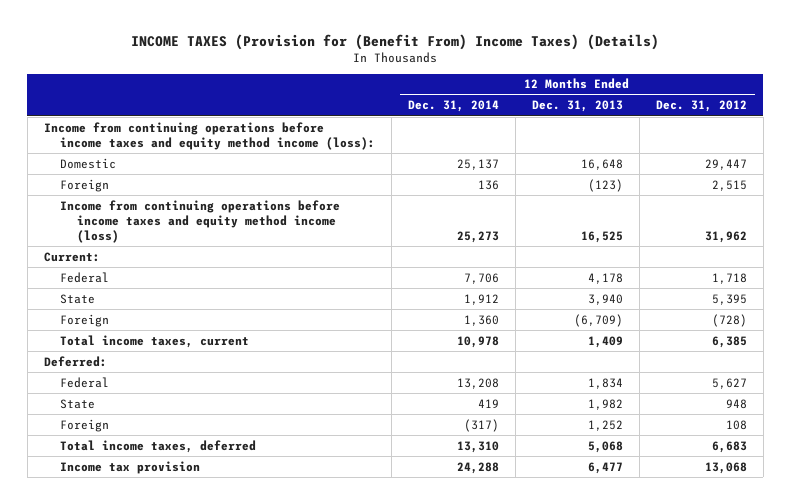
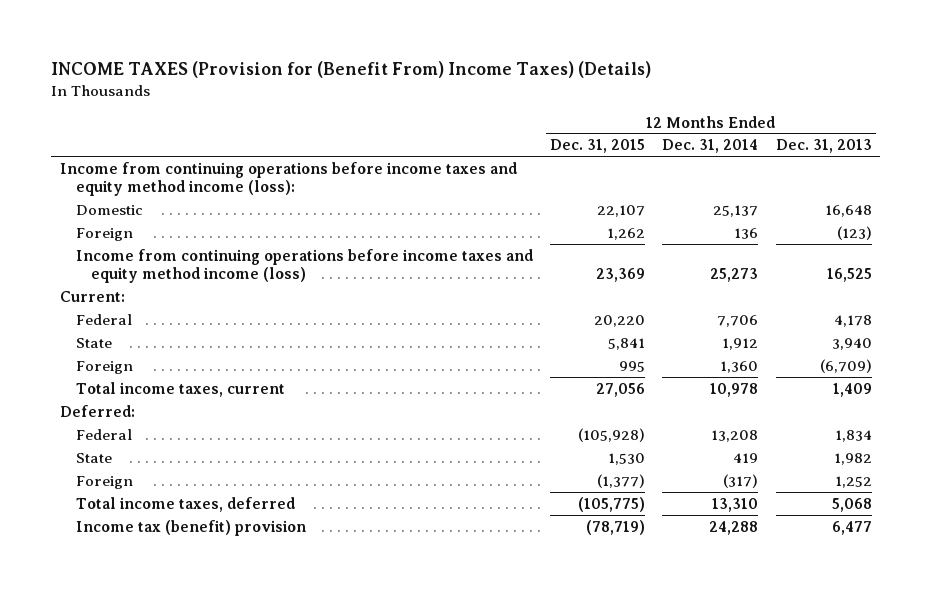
- | 12 Months Ended Dec. 31, 2014 | 12 Months Ended Dec. 31, 2013 | 12 Months Ended Dec. 31, 2012
+ | 12 Months Ended Dec. 31, 2015 | 12 Months Ended Dec. 31, 2014 | 12 Months Ended Dec. 31, 2013
- Income tax provision | 24,288 | 6,477 | 13,068
+ Income tax (benefit) provision | (78,719) | 24,288 | 6,477

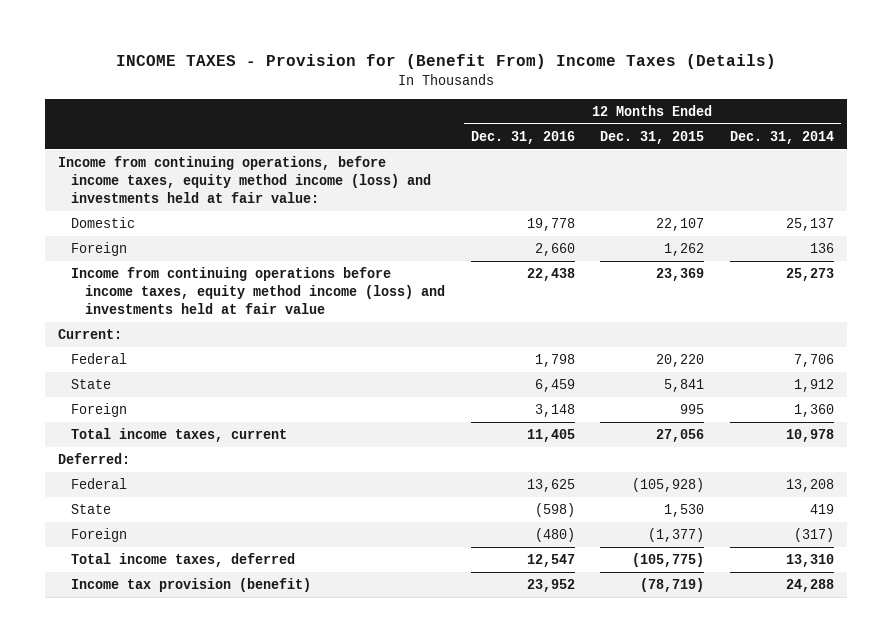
- INCOME TAXES (Provision for (Benefit From) Income Taxes) (Details)
+ INCOME TAXES - Provision for (Benefit From) Income Taxes (Details)
- | 12 Months Ended Dec. 31, 2015 | 12 Months Ended Dec. 31, 2014 | 12 Months Ended Dec. 31, 2013
+ | 12 Months Ended Dec. 31, 2016 | 12 Months Ended Dec. 31, 2015 | 12 Months Ended Dec. 31, 2014
- Income from continuing operations before income taxes and equity method income (loss):
+ Income from continuing operations, before income taxes, equity method income (loss) and investments held at fair value:
- Income from continuing operations before income taxes and equity method income (loss) | 23,369 | 25,273 | 16,525
+ Income from continuing operations before income taxes, equity method income (loss) and investments held at fair value | 22,438 | 23,369 | 25,273
- Income tax (benefit) provision | (78,719) | 24,288 | 6,477
+ Income tax provision (benefit) | 23,952 | (78,719) | 24,288

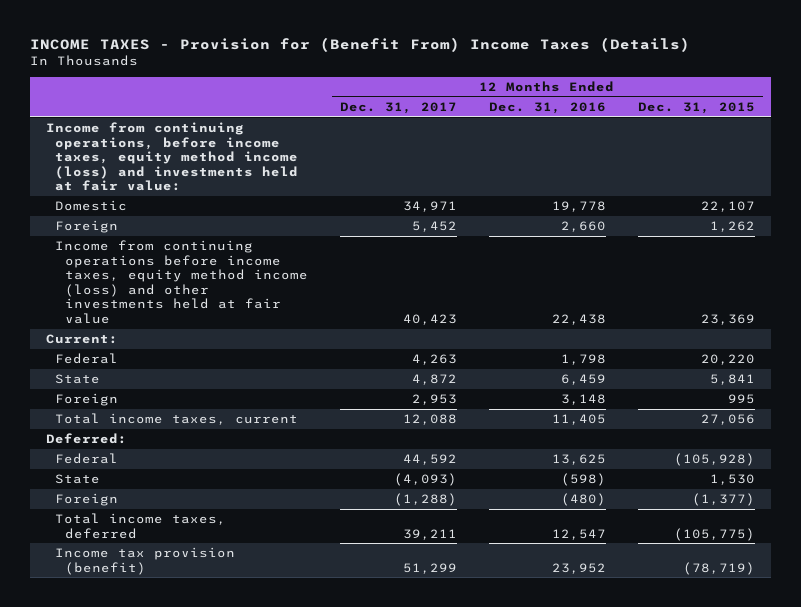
- | 12 Months Ended Dec. 31, 2016 | 12 Months Ended Dec. 31, 2015 | 12 Months Ended Dec. 31, 2014
+ | 12 Months Ended Dec. 31, 2017 | 12 Months Ended Dec. 31, 2016 | 12 Months Ended Dec. 31, 2015
- Income from continuing operations before income taxes, equity method income (loss) and investments held at fair value | 22,438 | 23,369 | 25,273
+ Income from continuing operations before income taxes, equity method income (loss) and other investments held at fair value | 40,423 | 22,438 | 23,369

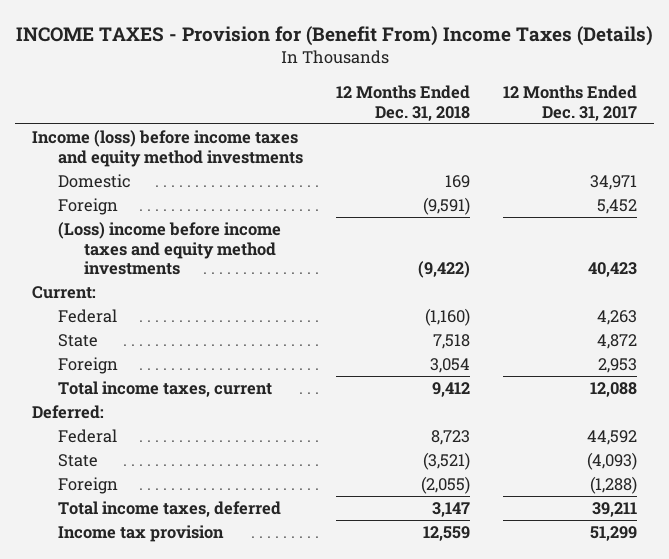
- | 12 Months Ended Dec. 31, 2017 | 12 Months Ended Dec. 31, 2016 | 12 Months Ended Dec. 31, 2015
+ | 12 Months Ended Dec. 31, 2018 | 12 Months Ended Dec. 31, 2017
- Income from continuing operations, before income taxes, equity method income (loss) and investments held at fair value:
+ Income (loss) before income taxes and equity method investments
- Income from continuing operations before income taxes, equity method income (loss) and other investments held at fair value | 40,423 | 22,438 | 23,369
+ (Loss) income before income taxes and equity method investments | (9,422) | 40,423
- Income tax provision (benefit) | 51,299 | 23,952 | (78,719)
+ Income tax provision | 12,559 | 51,299

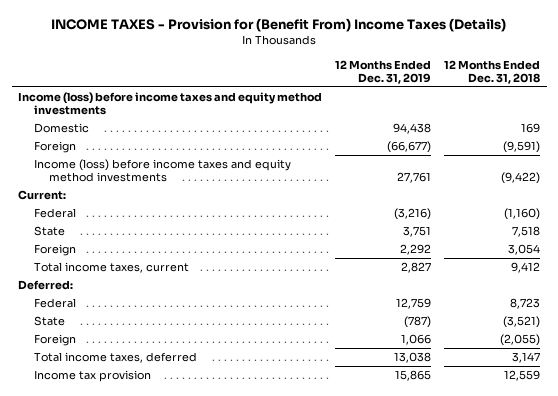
- | 12 Months Ended Dec. 31, 2018 | 12 Months Ended Dec. 31, 2017
+ | 12 Months Ended Dec. 31, 2019 | 12 Months Ended Dec. 31, 2018
- (Loss) income before income taxes and equity method investments | (9,422) | 40,423
+ Income (loss) before income taxes and equity method investments | 27,761 | (9,422)

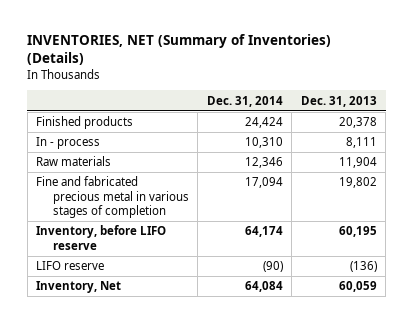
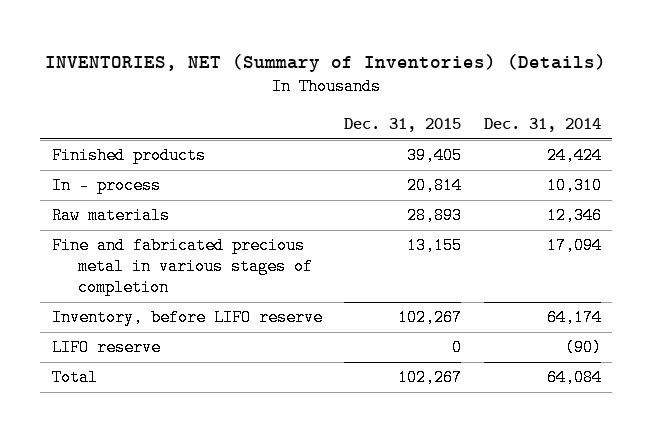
- | Dec. 31, 2014 | Dec. 31, 2013
+ | Dec. 31, 2015 | Dec. 31, 2014
- Inventory, Net | 64,084 | 60,059
+ Total | 102,267 | 64,084

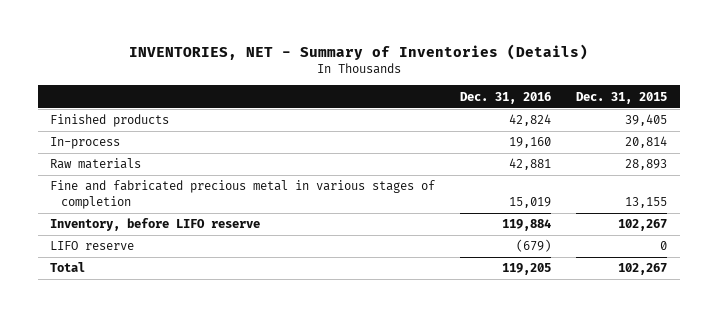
- INVENTORIES, NET (Summary of Inventories) (Details)
+ INVENTORIES, NET - Summary of Inventories (Details)
- | Dec. 31, 2015 | Dec. 31, 2014
+ | Dec. 31, 2016 | Dec. 31, 2015
- In - process | 20,814 | 10,310
+ In-process | 19,160 | 20,814

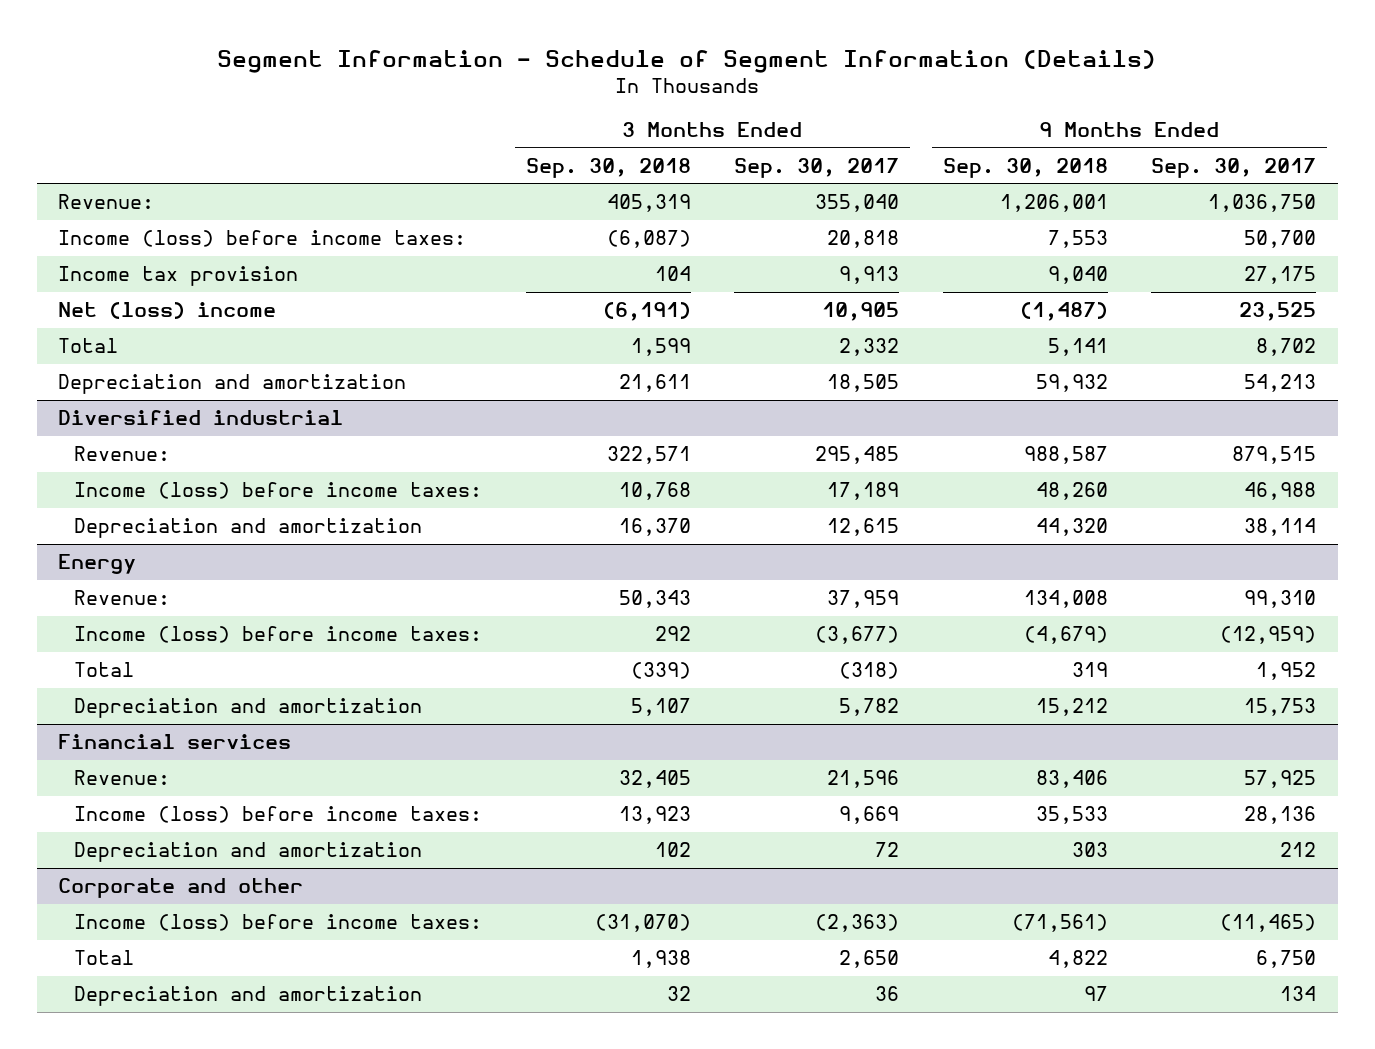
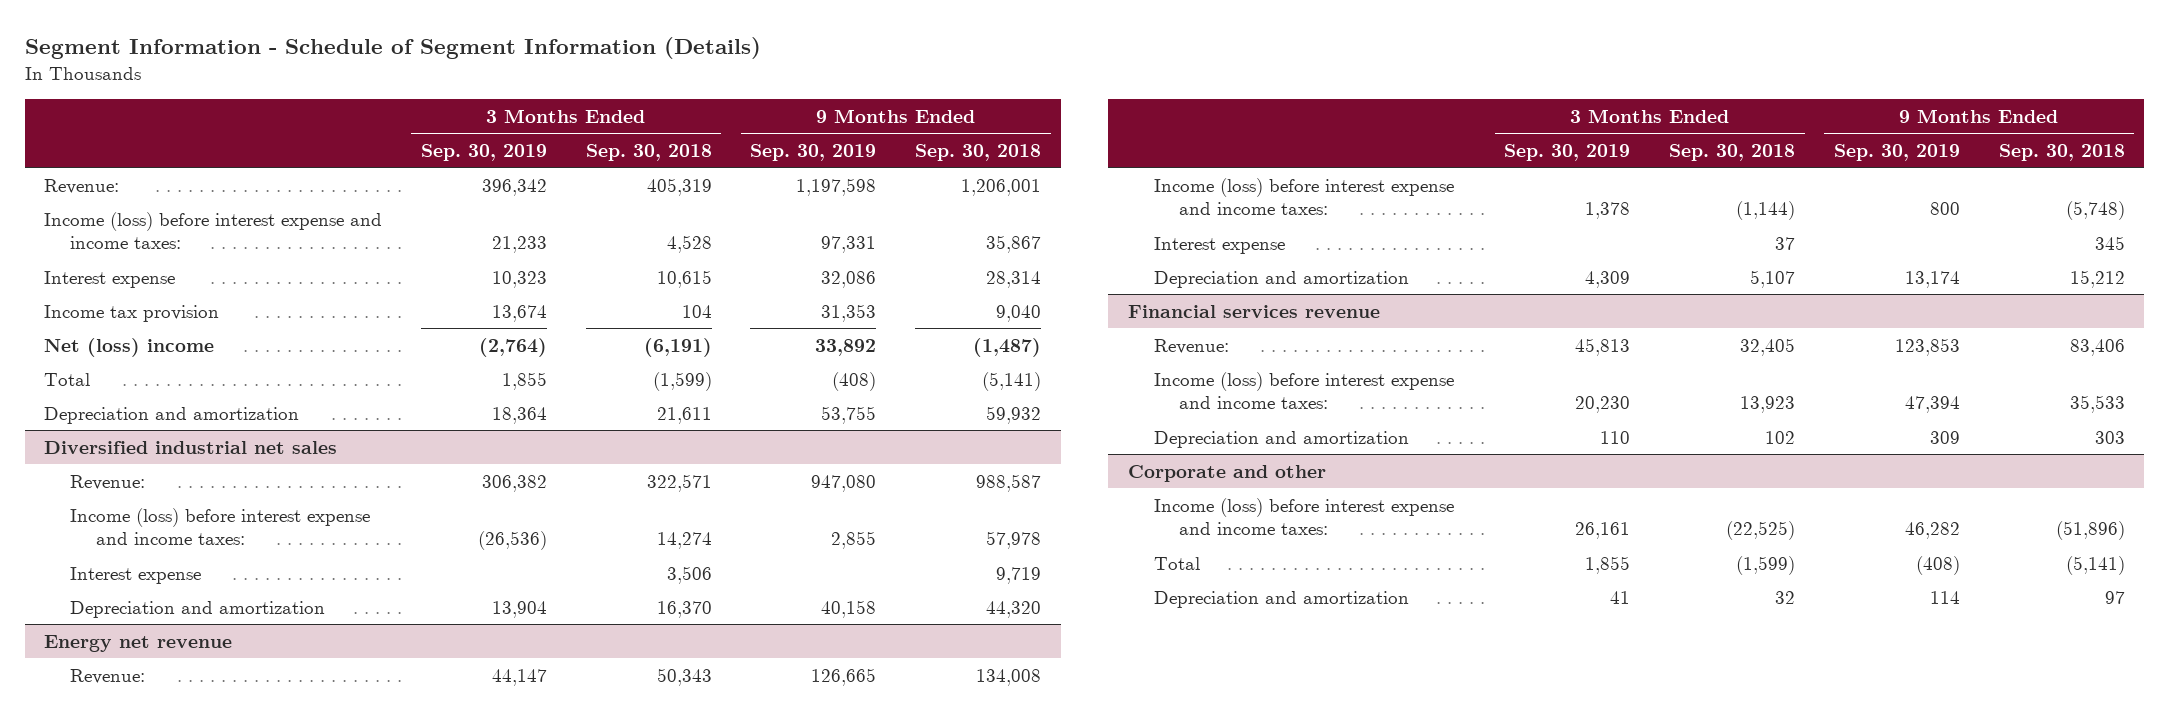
- | 3 Months Ended Sep. 30, 2018 | 3 Months Ended Sep. 30, 2017 | 9 Months Ended Sep. 30, 2018 | 9 Months Ended Sep. 30, 2017
+ | 3 Months Ended Sep. 30, 2019 | 3 Months Ended Sep. 30, 2018 | 9 Months Ended Sep. 30, 2019 | 9 Months Ended Sep. 30, 2018
- Income (loss) before income taxes: | (6,087) | 20,818 | 7,553 | 50,700
+ Income (loss) before interest expense and income taxes: | 21,233 | 4,528 | 97,331 | 35,867
+ Interest expense | 10,323 | 10,615 | 32,086 | 28,314
- Total | 1,599 | 2,332 | 5,141 | 8,702
+ Total | 1,855 | (1,599) | (408) | (5,141)
- Diversified industrial
+ Diversified industrial net sales
- Income (loss) before income taxes: | 10,768 | 17,189 | 48,260 | 46,988
+ Income (loss) before interest expense and income taxes: | (26,536) | 14,274 | 2,855 | 57,978
+ Interest expense | | 3,506 | | 9,719
- Energy
+ Energy net revenue
- Income (loss) before income taxes: | 292 | (3,677) | (4,679) | (12,959)
- Total | (339) | (318) | 319 | 1,952
+ Income (loss) before interest expense and income taxes: | 1,378 | (1,144) | 800 | (5,748)
+ Interest expense | | 37 | | 345
- Financial services
+ Financial services revenue
- Income (loss) before income taxes: | 13,923 | 9,669 | 35,533 | 28,136
+ Income (loss) before interest expense and income taxes: | 20,230 | 13,923 | 47,394 | 35,533
@ Corporate and other
- Income (loss) before income taxes: | (31,070) | (2,363) | (71,561) | (11,465)
- Total | 1,938 | 2,650 | 4,822 | 6,750
+ Income (loss) before interest expense and income taxes: | 26,161 | (22,525) | 46,282 | (51,896)
+ Total | 1,855 | (1,599) | (408) | (5,141)

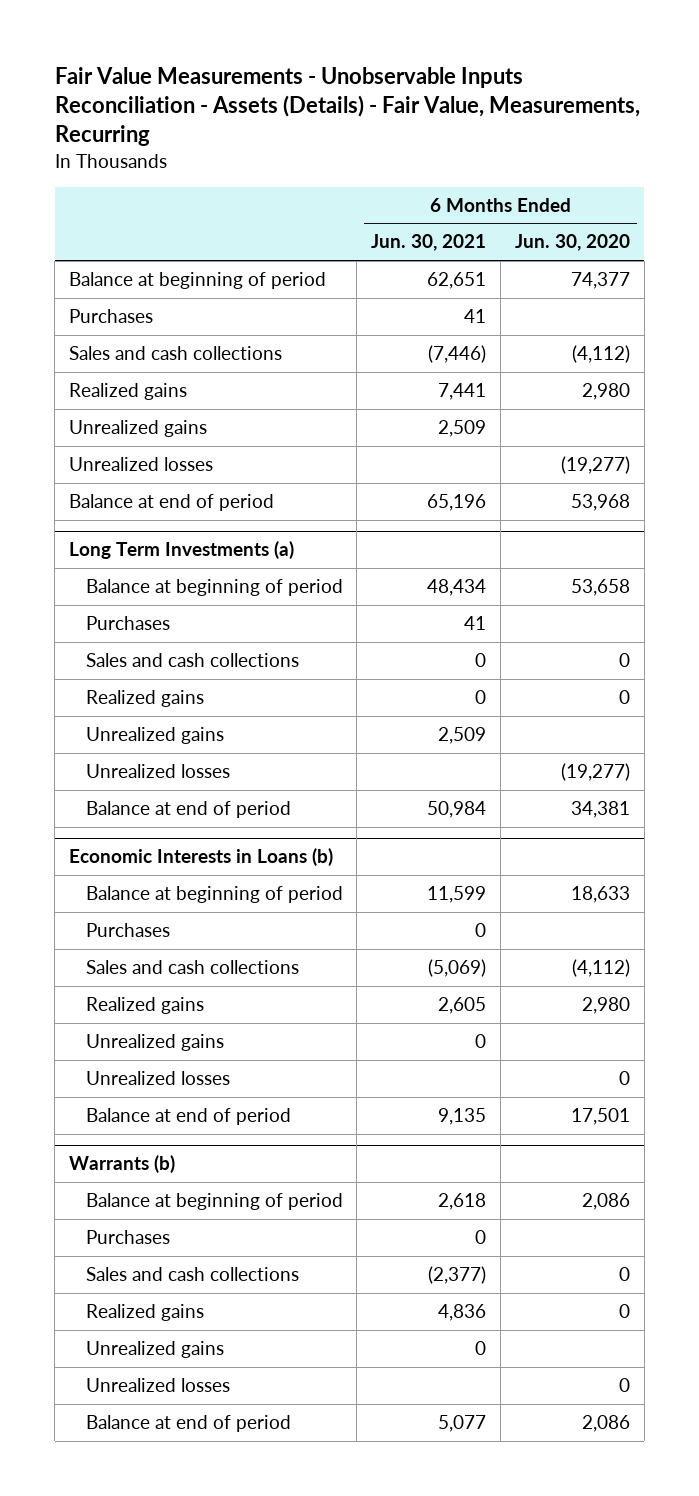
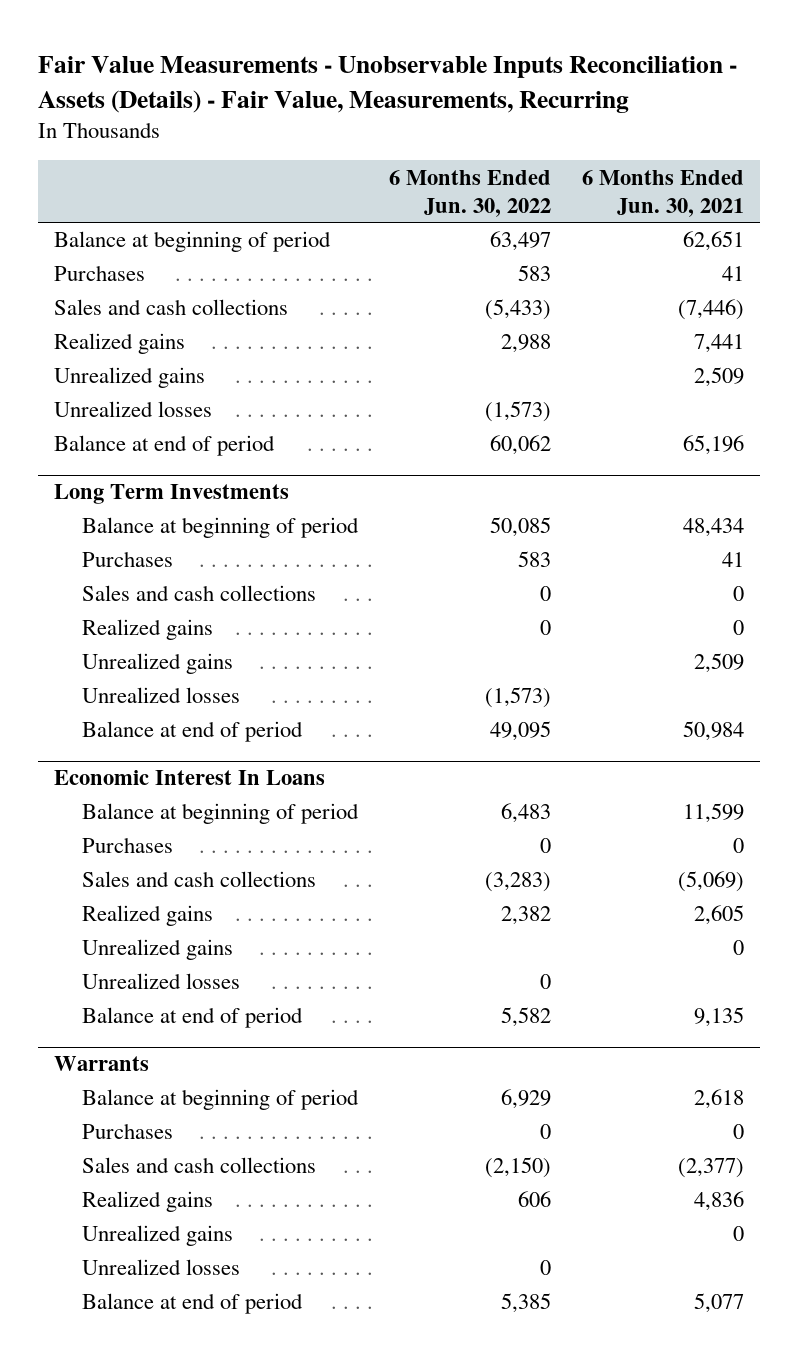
- | 6 Months Ended Jun. 30, 2021 | 6 Months Ended Jun. 30, 2020
+ | 6 Months Ended Jun. 30, 2022 | 6 Months Ended Jun. 30, 2021
- Long Term Investments (a)
+ Long Term Investments
- Economic Interests in Loans (b)
+ Economic Interest In Loans
- Warrants (b)
+ Warrants

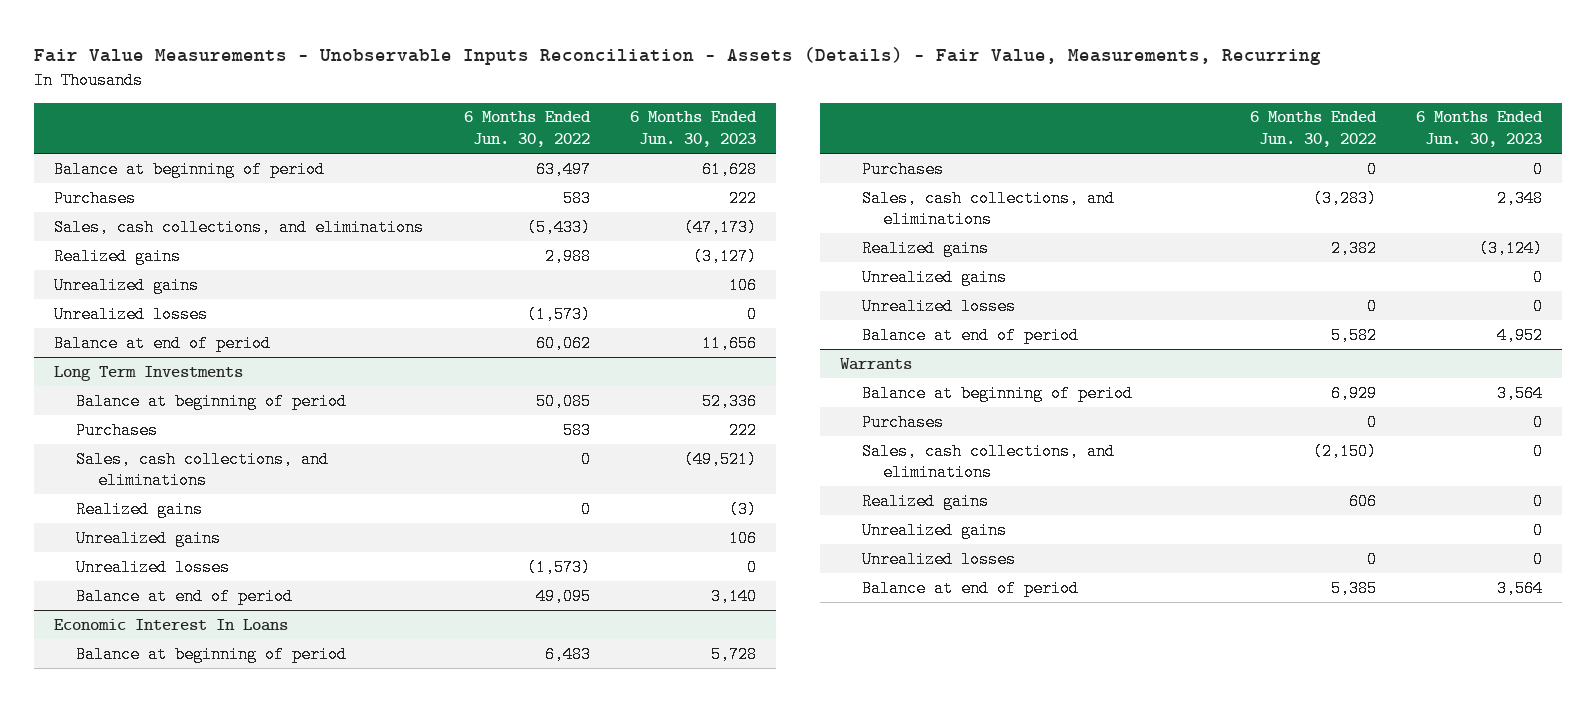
- | 6 Months Ended Jun. 30, 2022 | 6 Months Ended Jun. 30, 2021
+ | 6 Months Ended Jun. 30, 2022 | 6 Months Ended Jun. 30, 2023
- Sales and cash collections | (5,433) | (7,446)
+ Sales, cash collections, and eliminations | (5,433) | (47,173)
@ Long Term Investments
- Sales and cash collections | 0 | 0
+ Sales, cash collections, and eliminations | 0 | (49,521)
@ Economic Interest In Loans
- Sales and cash collections | (3,283) | (5,069)
+ Sales, cash collections, and eliminations | (3,283) | 2,348
@ Warrants
- Sales and cash collections | (2,150) | (2,377)
+ Sales, cash collections, and eliminations | (2,150) | 0

